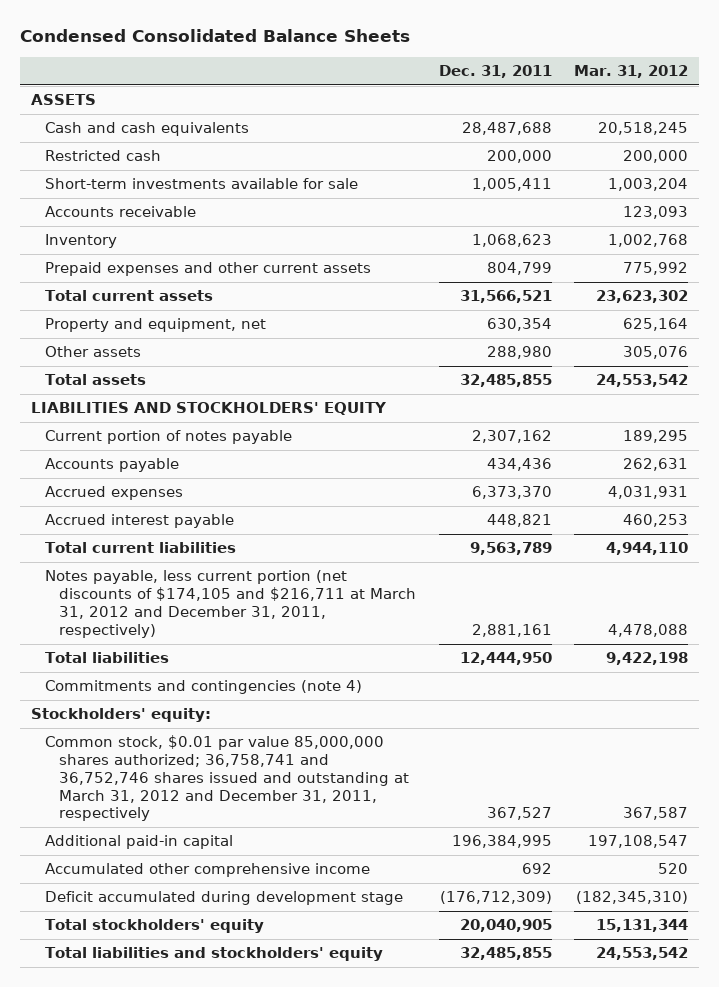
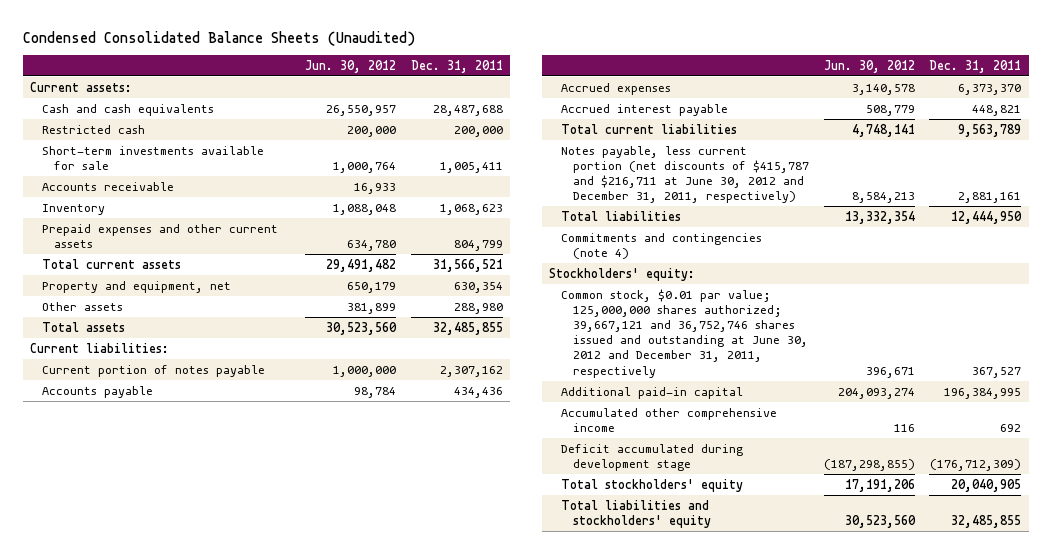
- Condensed Consolidated Balance Sheets
+ Condensed Consolidated Balance Sheets (Unaudited)
- | Dec. 31, 2011 | Mar. 31, 2012
+ | Jun. 30, 2012 | Dec. 31, 2011
- ASSETS
+ Current assets:
- LIABILITIES AND STOCKHOLDERS' EQUITY
+ Current liabilities:
- Notes payable, less current portion (net discounts of $174,105 and $216,711 at March 31, 2012 and December 31, 2011, respectively) | 2,881,161 | 4,478,088
+ Notes payable, less current portion (net discounts of $415,787 and $216,711 at June 30, 2012 and December 31, 2011, respectively) | 8,584,213 | 2,881,161
- Common stock, $0.01 par value 85,000,000 shares authorized; 36,758,741 and 36,752,746 shares issued and outstanding at March 31, 2012 and December 31, 2011, respectively | 367,527 | 367,587
+ Common stock, $0.01 par value; 125,000,000 shares authorized; 39,667,121 and 36,752,746 shares issued and outstanding at June 30, 2012 and December 31, 2011, respectively | 396,671 | 367,527

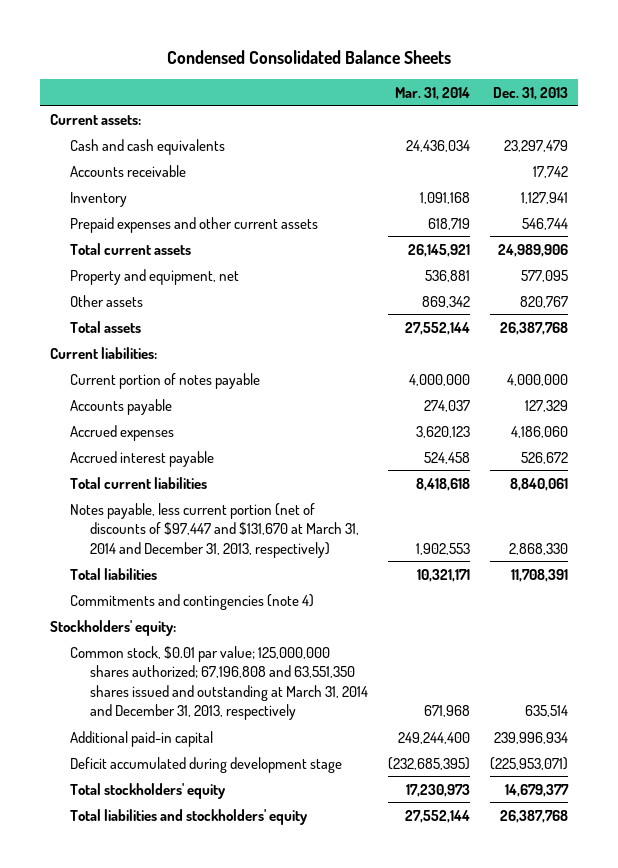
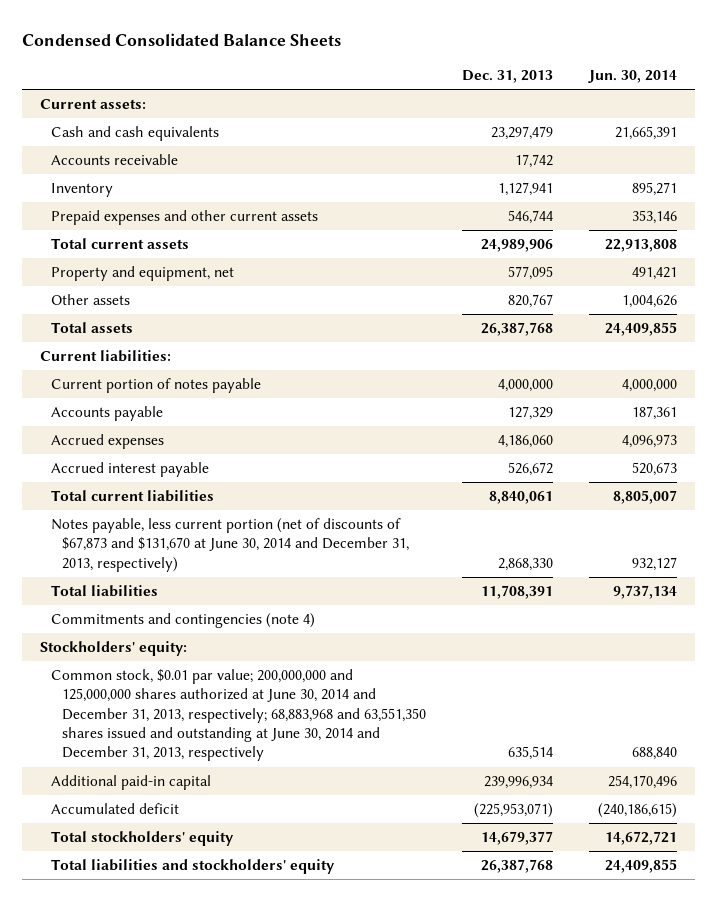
- | Mar. 31, 2014 | Dec. 31, 2013
+ | Dec. 31, 2013 | Jun. 30, 2014
- Notes payable, less current portion (net of discounts of $97,447 and $131,670 at March 31, 2014 and December 31, 2013, respectively) | 1,902,553 | 2,868,330
+ Notes payable, less current portion (net of discounts of $67,873 and $131,670 at June 30, 2014 and December 31, 2013, respectively) | 2,868,330 | 932,127
- Common stock, $0.01 par value; 125,000,000 shares authorized; 67,196,808 and 63,551,350 shares issued and outstanding at March 31, 2014 and December 31, 2013, respectively | 671,968 | 635,514
+ Common stock, $0.01 par value; 200,000,000 and 125,000,000 shares authorized at June 30, 2014 and December 31, 2013, respectively; 68,883,968 and 63,551,350 shares issued and outstanding at June 30, 2014 and December 31, 2013, respectively | 635,514 | 688,840
- Deficit accumulated during development stage | (232,685,395) | (225,953,071)
+ Accumulated deficit | (225,953,071) | (240,186,615)

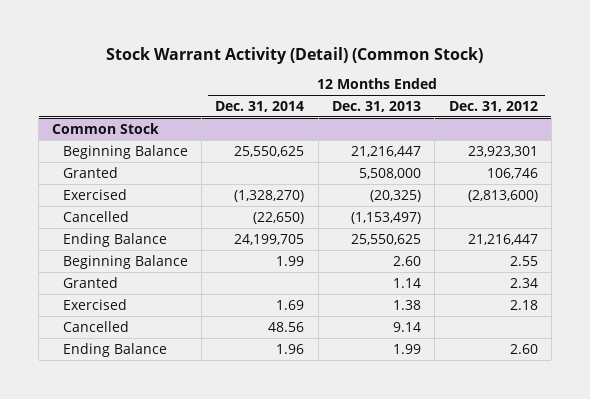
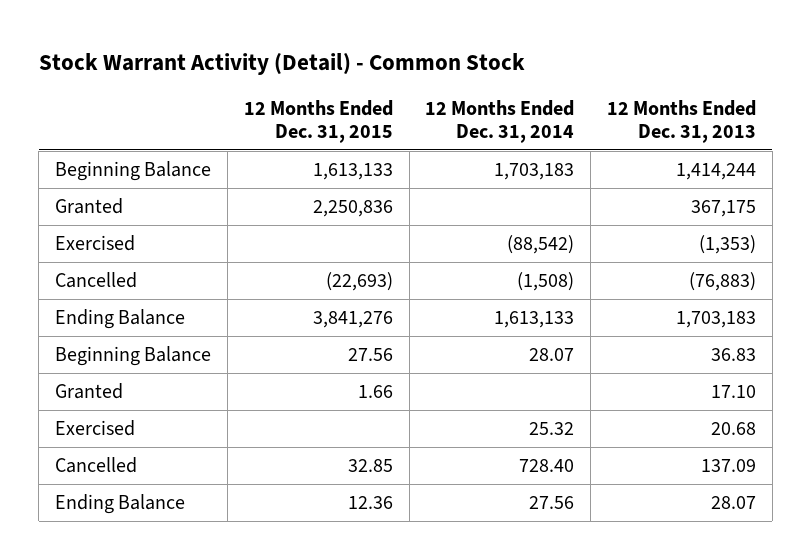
- Stock Warrant Activity (Detail) (Common Stock)
+ Stock Warrant Activity (Detail) - Common Stock
- | 12 Months Ended Dec. 31, 2014 | 12 Months Ended Dec. 31, 2013 | 12 Months Ended Dec. 31, 2012
+ | 12 Months Ended Dec. 31, 2015 | 12 Months Ended Dec. 31, 2014 | 12 Months Ended Dec. 31, 2013
- Common Stock
- Beginning Balance | 25,550,625 | 21,216,447 | 23,923,301
- Granted | | 5,508,000 | 106,746
- Exercised | (1,328,270) | (20,325) | (2,813,600)
- Cancelled | (22,650) | (1,153,497) |
- Ending Balance | 24,199,705 | 25,550,625 | 21,216,447
- Beginning Balance | 1.99 | 2.60 | 2.55
- Granted | | 1.14 | 2.34
- Exercised | 1.69 | 1.38 | 2.18
- Cancelled | 48.56 | 9.14 |
- Ending Balance | 1.96 | 1.99 | 2.60
+ Beginning Balance | 1,613,133 | 1,703,183 | 1,414,244
+ Granted | 2,250,836 | | 367,175
+ Exercised | | (88,542) | (1,353)
+ Cancelled | (22,693) | (1,508) | (76,883)
+ Ending Balance | 3,841,276 | 1,613,133 | 1,703,183
+ Beginning Balance | 27.56 | 28.07 | 36.83
+ Granted | 1.66 | | 17.10
+ Exercised | | 25.32 | 20.68
+ Cancelled | 32.85 | 728.40 | 137.09
+ Ending Balance | 12.36 | 27.56 | 28.07

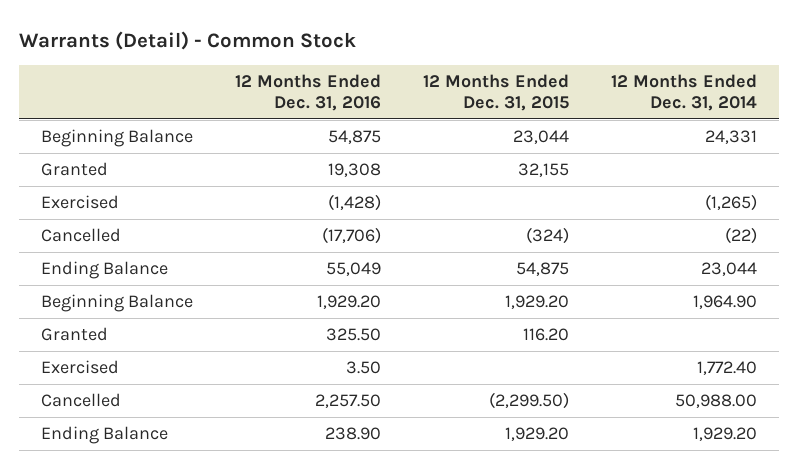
- Stock Warrant Activity (Detail) - Common Stock
+ Warrants (Detail) - Common Stock
- | 12 Months Ended Dec. 31, 2015 | 12 Months Ended Dec. 31, 2014 | 12 Months Ended Dec. 31, 2013
+ | 12 Months Ended Dec. 31, 2016 | 12 Months Ended Dec. 31, 2015 | 12 Months Ended Dec. 31, 2014
- Beginning Balance | 1,613,133 | 1,703,183 | 1,414,244
- Granted | 2,250,836 | | 367,175
- Exercised | | (88,542) | (1,353)
- Cancelled | (22,693) | (1,508) | (76,883)
- Ending Balance | 3,841,276 | 1,613,133 | 1,703,183
- Beginning Balance | 27.56 | 28.07 | 36.83
- Granted | 1.66 | | 17.10
- Exercised | | 25.32 | 20.68
- Cancelled | 32.85 | 728.40 | 137.09
- Ending Balance | 12.36 | 27.56 | 28.07
+ Beginning Balance | 54,875 | 23,044 | 24,331
+ Granted | 19,308 | 32,155 |
+ Exercised | (1,428) | | (1,265)
+ Cancelled | (17,706) | (324) | (22)
+ Ending Balance | 55,049 | 54,875 | 23,044
+ Beginning Balance | 1,929.20 | 1,929.20 | 1,964.90
+ Granted | 325.50 | 116.20 |
+ Exercised | 3.50 | | 1,772.40
+ Cancelled | 2,257.50 | (2,299.50) | 50,988.00
+ Ending Balance | 238.90 | 1,929.20 | 1,929.20

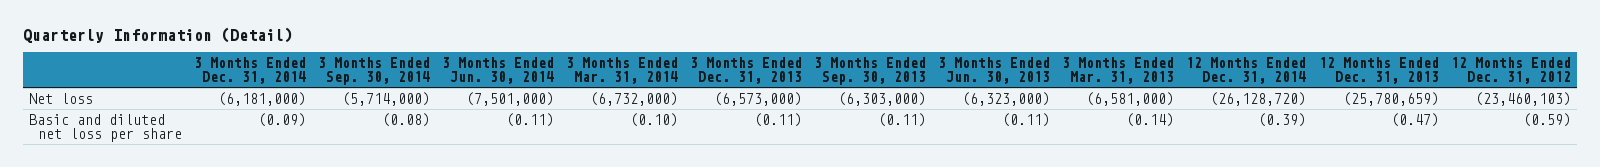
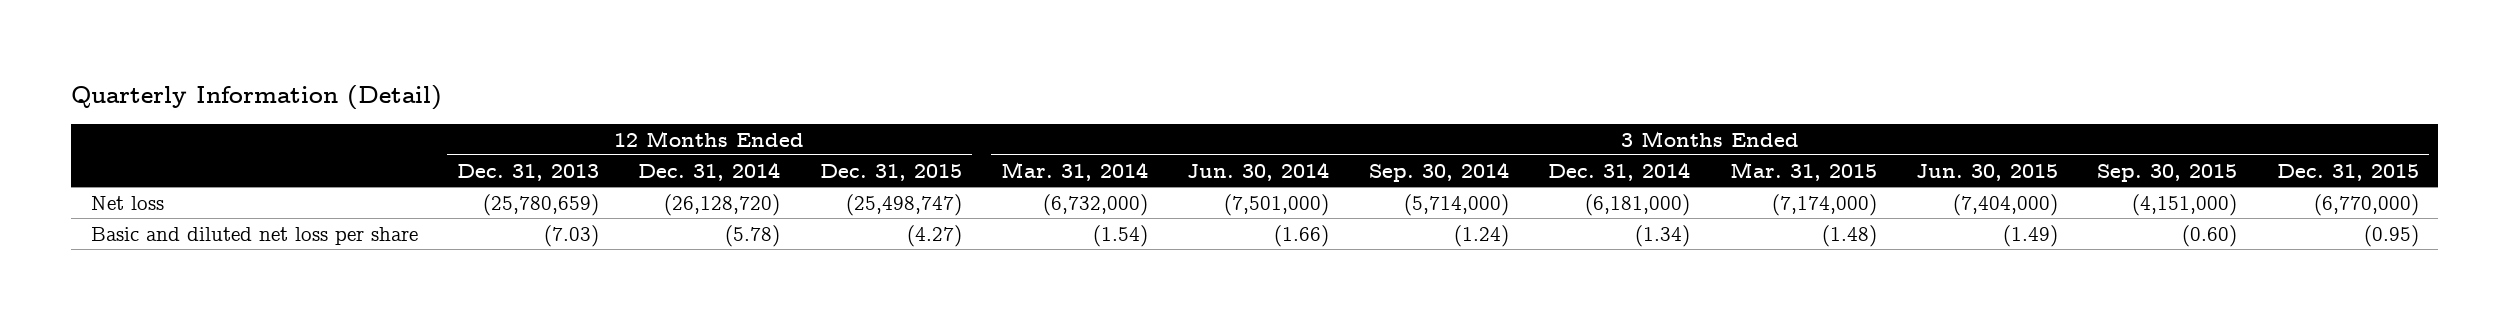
- | 3 Months Ended Dec. 31, 2014 | 3 Months Ended Sep. 30, 2014 | 3 Months Ended Jun. 30, 2014 | 3 Months Ended Mar. 31, 2014 | 3 Months Ended Dec. 31, 2013 | 3 Months Ended Sep. 30, 2013 | 3 Months Ended Jun. 30, 2013 | 3 Months Ended Mar. 31, 2013 | 12 Months Ended Dec. 31, 2014 | 12 Months Ended Dec. 31, 2013 | 12 Months Ended Dec. 31, 2012
+ | 12 Months Ended Dec. 31, 2013 | 12 Months Ended Dec. 31, 2014 | 12 Months Ended Dec. 31, 2015 | 3 Months Ended Mar. 31, 2014 | 3 Months Ended Jun. 30, 2014 | 3 Months Ended Sep. 30, 2014 | 3 Months Ended Dec. 31, 2014 | 3 Months Ended Mar. 31, 2015 | 3 Months Ended Jun. 30, 2015 | 3 Months Ended Sep. 30, 2015 | 3 Months Ended Dec. 31, 2015
- Basic and diluted net loss per share | (0.09) | (0.08) | (0.11) | (0.10) | (0.11) | (0.11) | (0.11) | (0.14) | (0.39) | (0.47) | (0.59)
+ Basic and diluted net loss per share | (7.03) | (5.78) | (4.27) | (1.54) | (1.66) | (1.24) | (1.34) | (1.48) | (1.49) | (0.60) | (0.95)

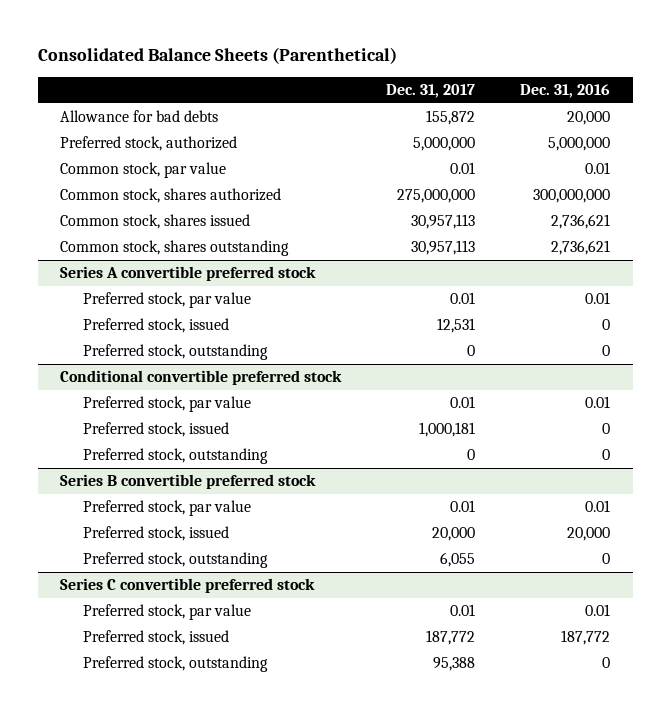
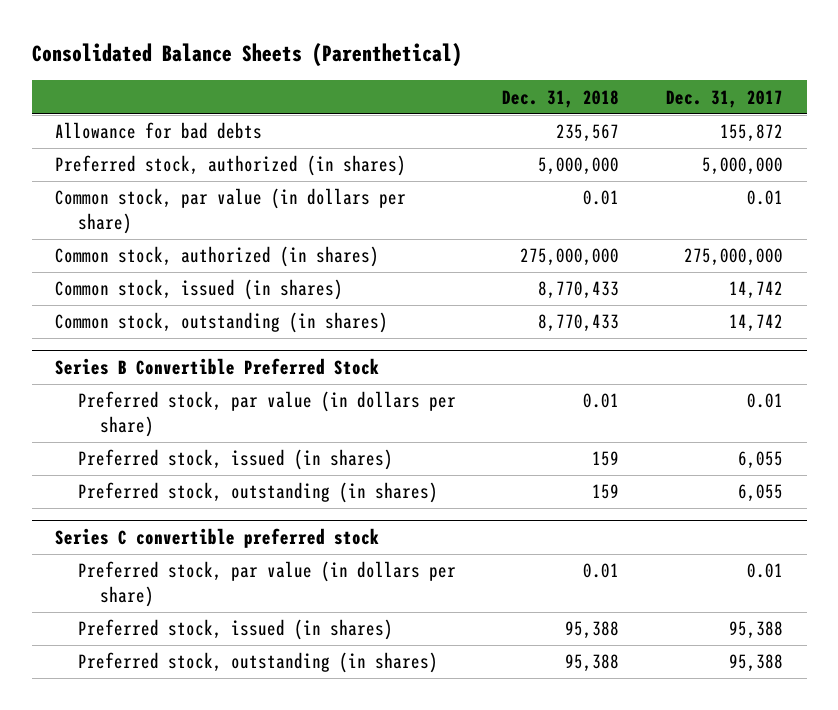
- | Dec. 31, 2017 | Dec. 31, 2016
+ | Dec. 31, 2018 | Dec. 31, 2017
- Preferred stock, authorized | 5,000,000 | 5,000,000
- Common stock, par value | 0.01 | 0.01
- Common stock, shares authorized | 275,000,000 | 300,000,000
- Common stock, shares issued | 30,957,113 | 2,736,621
- Common stock, shares outstanding | 30,957,113 | 2,736,621
- Series A convertible preferred stock
- Preferred stock, par value | 0.01 | 0.01
- Preferred stock, issued | 12,531 | 0
- Preferred stock, outstanding | 0 | 0
- Conditional convertible preferred stock
- Preferred stock, par value | 0.01 | 0.01
- Preferred stock, issued | 1,000,181 | 0
- Preferred stock, outstanding | 0 | 0
- Series B convertible preferred stock
- Preferred stock, par value | 0.01 | 0.01
- Preferred stock, issued | 20,000 | 20,000
- Preferred stock, outstanding | 6,055 | 0
+ Preferred stock, authorized (in shares) | 5,000,000 | 5,000,000
+ Common stock, par value (in dollars per share) | 0.01 | 0.01
+ Common stock, authorized (in shares) | 275,000,000 | 275,000,000
+ Common stock, issued (in shares) | 8,770,433 | 14,742
+ Common stock, outstanding (in shares) | 8,770,433 | 14,742
+ Series B Convertible Preferred Stock
+ Preferred stock, par value (in dollars per share) | 0.01 | 0.01
+ Preferred stock, issued (in shares) | 159 | 6,055
+ Preferred stock, outstanding (in shares) | 159 | 6,055
@ Series C convertible preferred stock
- Preferred stock, par value | 0.01 | 0.01
- Preferred stock, issued | 187,772 | 187,772
- Preferred stock, outstanding | 95,388 | 0
+ Preferred stock, par value (in dollars per share) | 0.01 | 0.01
+ Preferred stock, issued (in shares) | 95,388 | 95,388
+ Preferred stock, outstanding (in shares) | 95,388 | 95,388

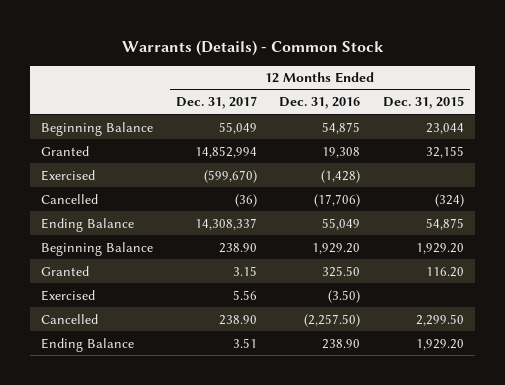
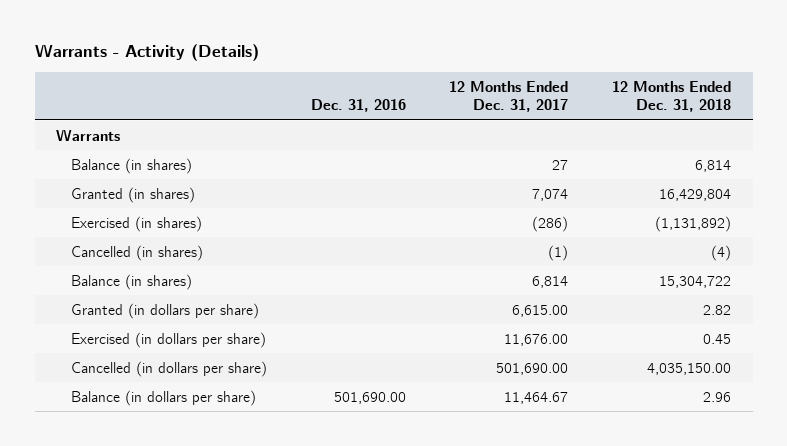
- Warrants (Details) - Common Stock
+ Warrants - Activity (Details)
- | 12 Months Ended Dec. 31, 2017 | 12 Months Ended Dec. 31, 2016 | 12 Months Ended Dec. 31, 2015
+ | Dec. 31, 2016 | 12 Months Ended Dec. 31, 2017 | 12 Months Ended Dec. 31, 2018
- Beginning Balance | 55,049 | 54,875 | 23,044
- Granted | 14,852,994 | 19,308 | 32,155
- Exercised | (599,670) | (1,428) |
- Cancelled | (36) | (17,706) | (324)
- Ending Balance | 14,308,337 | 55,049 | 54,875
- Beginning Balance | 238.90 | 1,929.20 | 1,929.20
- Granted | 3.15 | 325.50 | 116.20
- Exercised | 5.56 | (3.50) |
- Cancelled | 238.90 | (2,257.50) | 2,299.50
- Ending Balance | 3.51 | 238.90 | 1,929.20
+ Warrants
+ Balance (in shares) | | 27 | 6,814
+ Granted (in shares) | | 7,074 | 16,429,804
+ Exercised (in shares) | | (286) | (1,131,892)
+ Cancelled (in shares) | | (1) | (4)
+ Balance (in shares) | | 6,814 | 15,304,722
+ Granted (in dollars per share) | | 6,615.00 | 2.82
+ Exercised (in dollars per share) | | 11,676.00 | 0.45
+ Cancelled (in dollars per share) | | 501,690.00 | 4,035,150.00
+ Balance (in dollars per share) | 501,690.00 | 11,464.67 | 2.96

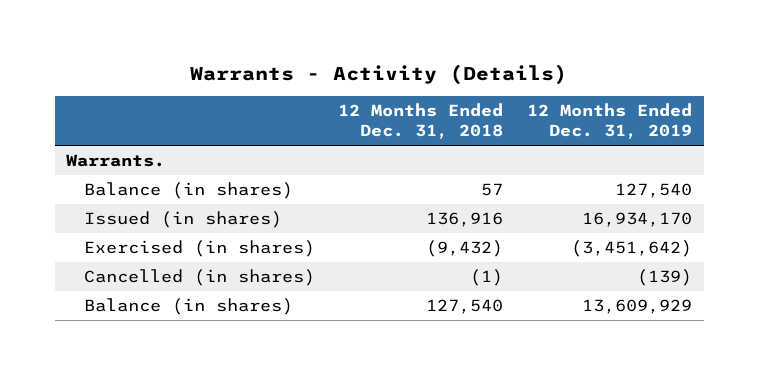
- | Dec. 31, 2016 | 12 Months Ended Dec. 31, 2017 | 12 Months Ended Dec. 31, 2018
+ | 12 Months Ended Dec. 31, 2018 | 12 Months Ended Dec. 31, 2019
- Warrants
- Balance (in shares) | | 27 | 6,814
- Granted (in shares) | | 7,074 | 16,429,804
- Exercised (in shares) | | (286) | (1,131,892)
- Cancelled (in shares) | | (1) | (4)
- Balance (in shares) | | 6,814 | 15,304,722
- Granted (in dollars per share) | | 6,615.00 | 2.82
- Exercised (in dollars per share) | | 11,676.00 | 0.45
- Cancelled (in dollars per share) | | 501,690.00 | 4,035,150.00
- Balance (in dollars per share) | 501,690.00 | 11,464.67 | 2.96
+ Warrants.
+ Balance (in shares) | 57 | 127,540
+ Issued (in shares) | 136,916 | 16,934,170
+ Exercised (in shares) | (9,432) | (3,451,642)
+ Cancelled (in shares) | (1) | (139)
+ Balance (in shares) | 127,540 | 13,609,929

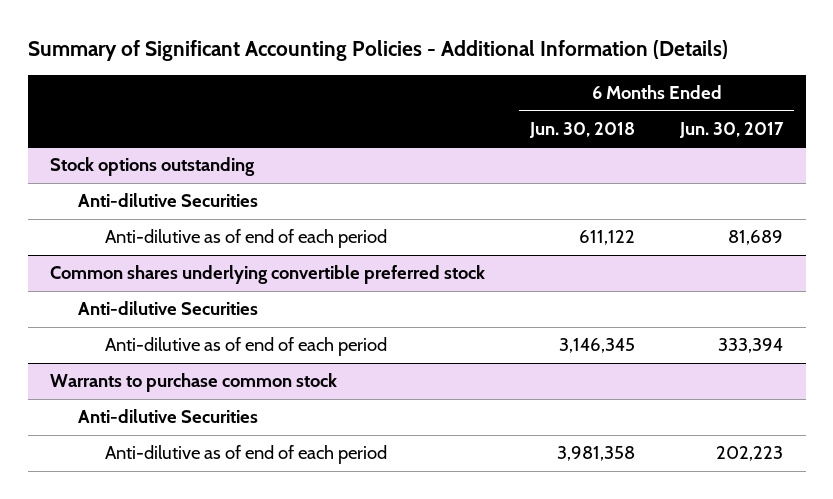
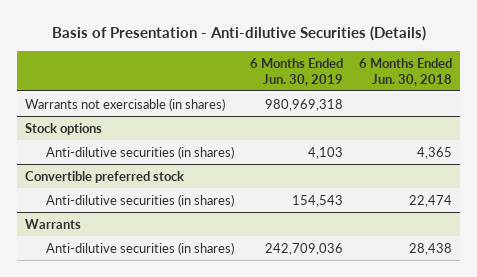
- Summary of Significant Accounting Policies - Additional Information (Details)
+ Basis of Presentation - Anti-dilutive Securities (Details)
- | 6 Months Ended Jun. 30, 2018 | 6 Months Ended Jun. 30, 2017
+ | 6 Months Ended Jun. 30, 2019 | 6 Months Ended Jun. 30, 2018
- Stock options outstanding
- Anti-dilutive Securities
- Anti-dilutive as of end of each period | 611,122 | 81,689
- Common shares underlying convertible preferred stock
- Anti-dilutive Securities
- Anti-dilutive as of end of each period | 3,146,345 | 333,394
- Warrants to purchase common stock
- Anti-dilutive Securities
- Anti-dilutive as of end of each period | 3,981,358 | 202,223
+ Warrants not exercisable (in shares) | 980,969,318 |
+ Stock options
+ Anti-dilutive securities (in shares) | 4,103 | 4,365
+ Convertible preferred stock
+ Anti-dilutive securities (in shares) | 154,543 | 22,474
+ Warrants
+ Anti-dilutive securities (in shares) | 242,709,036 | 28,438

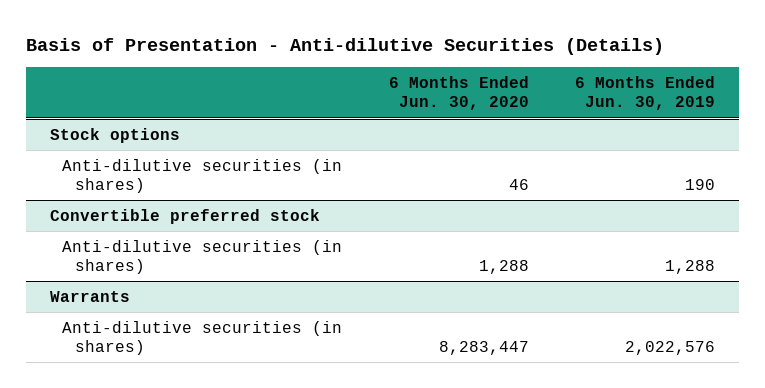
- | 6 Months Ended Jun. 30, 2019 | 6 Months Ended Jun. 30, 2018
+ | 6 Months Ended Jun. 30, 2020 | 6 Months Ended Jun. 30, 2019
- Warrants not exercisable (in shares) | 980,969,318 |
@ Stock options
- Anti-dilutive securities (in shares) | 4,103 | 4,365
+ Anti-dilutive securities (in shares) | 46 | 190
@ Convertible preferred stock
- Anti-dilutive securities (in shares) | 154,543 | 22,474
+ Anti-dilutive securities (in shares) | 1,288 | 1,288
@ Warrants
- Anti-dilutive securities (in shares) | 242,709,036 | 28,438
+ Anti-dilutive securities (in shares) | 8,283,447 | 2,022,576

